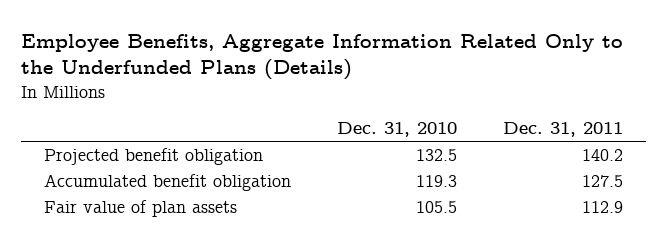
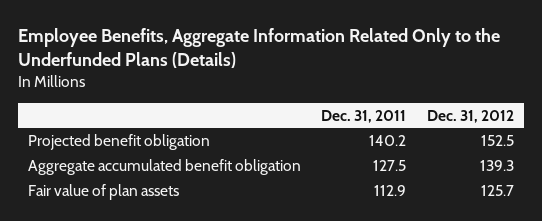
- | Dec. 31, 2010 | Dec. 31, 2011
+ | Dec. 31, 2011 | Dec. 31, 2012
- Accumulated benefit obligation | 119.3 | 127.5
+ Aggregate accumulated benefit obligation | 127.5 | 139.3

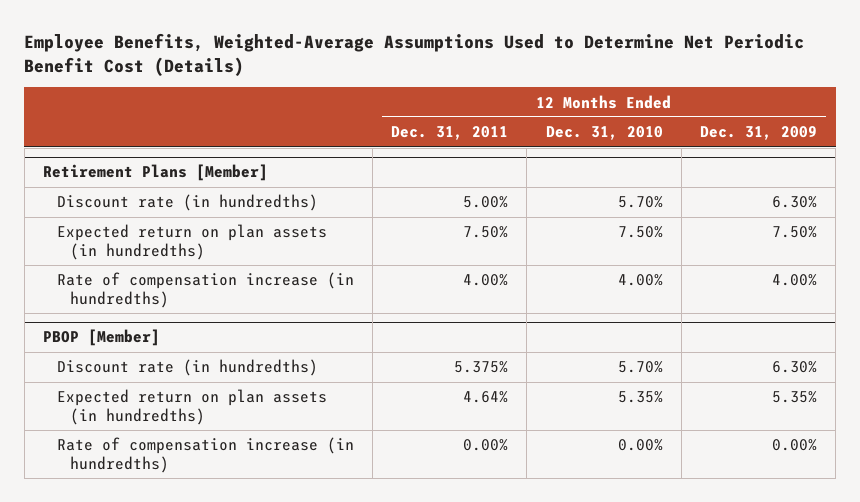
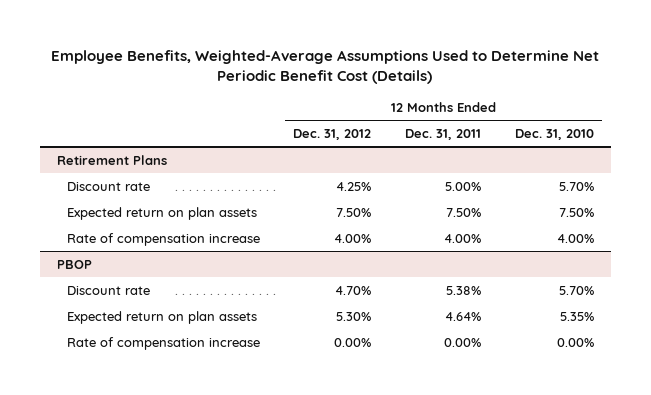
- | 12 Months Ended Dec. 31, 2011 | 12 Months Ended Dec. 31, 2010 | 12 Months Ended Dec. 31, 2009
+ | 12 Months Ended Dec. 31, 2012 | 12 Months Ended Dec. 31, 2011 | 12 Months Ended Dec. 31, 2010
- Retirement Plans [Member]
- Discount rate (in hundredths) | 5.00% | 5.70% | 6.30%
- Expected return on plan assets (in hundredths) | 7.50% | 7.50% | 7.50%
- Rate of compensation increase (in hundredths) | 4.00% | 4.00% | 4.00%
- PBOP [Member]
- Discount rate (in hundredths) | 5.375% | 5.70% | 6.30%
- Expected return on plan assets (in hundredths) | 4.64% | 5.35% | 5.35%
- Rate of compensation increase (in hundredths) | 0.00% | 0.00% | 0.00%
+ Retirement Plans
+ Discount rate | 4.25% | 5.00% | 5.70%
+ Expected return on plan assets | 7.50% | 7.50% | 7.50%
+ Rate of compensation increase | 4.00% | 4.00% | 4.00%
+ PBOP
+ Discount rate | 4.70% | 5.38% | 5.70%
+ Expected return on plan assets | 5.30% | 4.64% | 5.35%
+ Rate of compensation increase | 0.00% | 0.00% | 0.00%

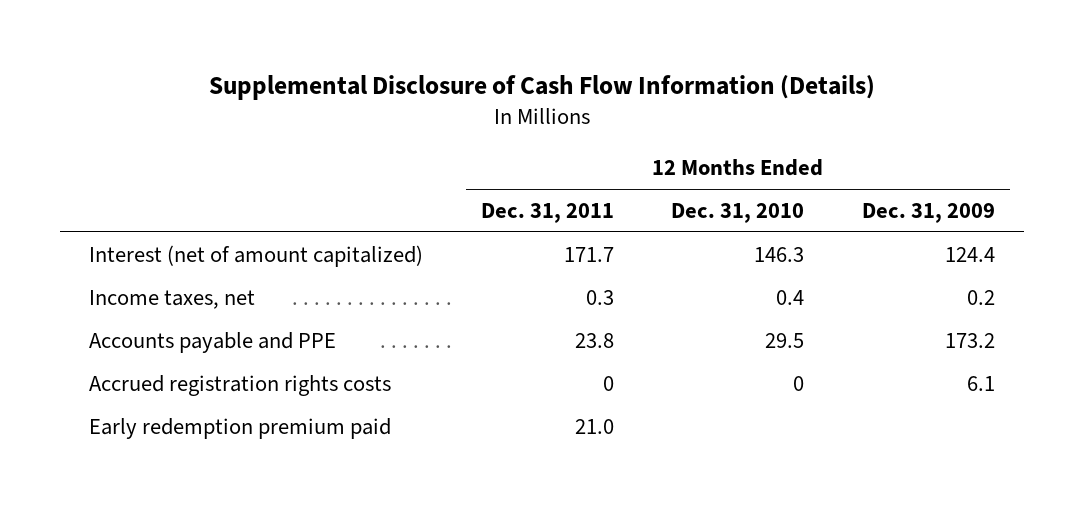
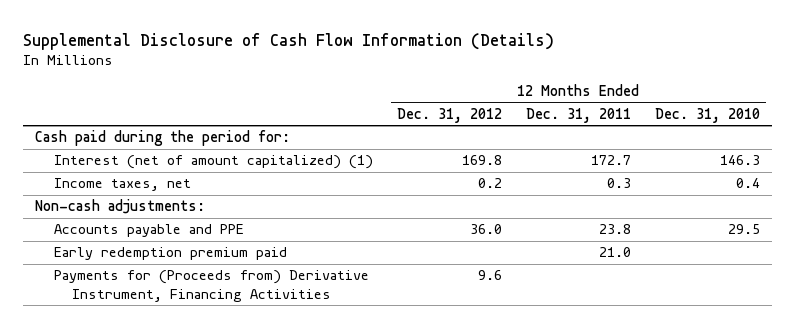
- | 12 Months Ended Dec. 31, 2011 | 12 Months Ended Dec. 31, 2010 | 12 Months Ended Dec. 31, 2009
+ | 12 Months Ended Dec. 31, 2012 | 12 Months Ended Dec. 31, 2011 | 12 Months Ended Dec. 31, 2010
- Interest (net of amount capitalized) | 171.7 | 146.3 | 124.4
+ Cash paid during the period for:
+ Interest (net of amount capitalized) (1) | 169.8 | 172.7 | 146.3
+ Non-cash adjustments:
- Accrued registration rights costs | 0 | 0 | 6.1
+ Payments for (Proceeds from) Derivative Instrument, Financing Activities | 9.6 | |

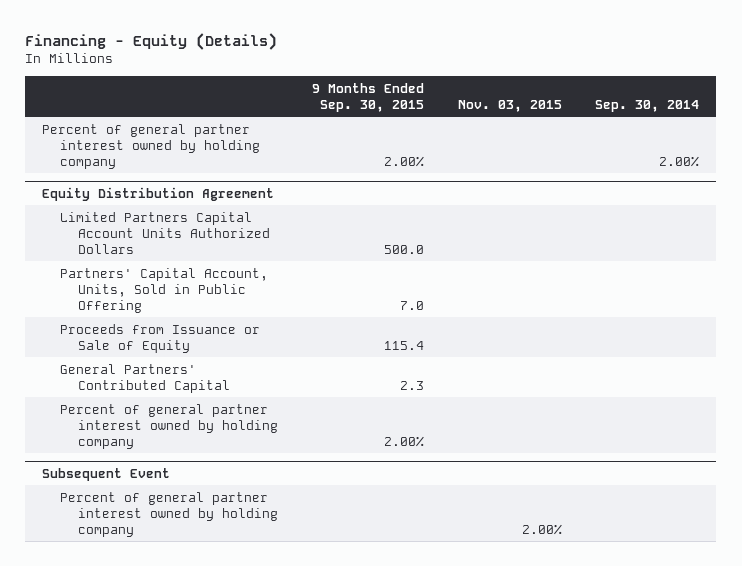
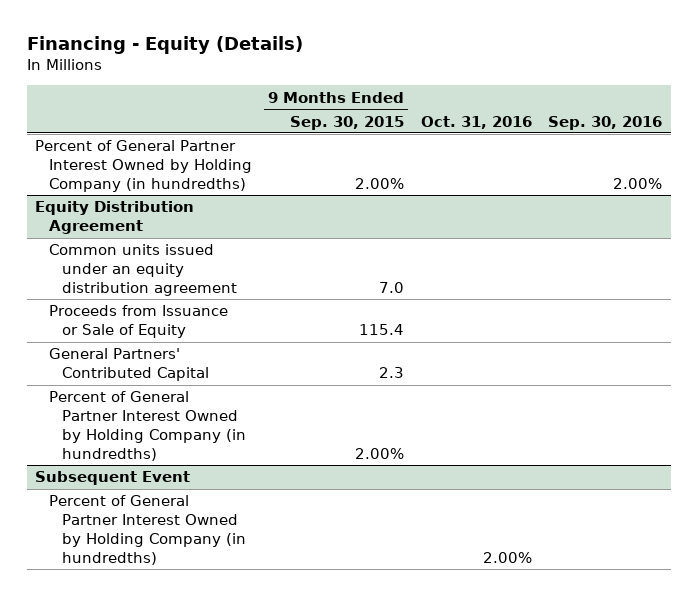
- | 9 Months Ended Sep. 30, 2015 | Nov. 03, 2015 | Sep. 30, 2014
+ | 9 Months Ended Sep. 30, 2015 | Oct. 31, 2016 | Sep. 30, 2016
- Percent of general partner interest owned by holding company | 2.00% | | 2.00%
+ Percent of General Partner Interest Owned by Holding Company (in hundredths) | 2.00% | | 2.00%
@ Equity Distribution Agreement
- Limited Partners Capital Account Units Authorized Dollars | 500.0 | |
- Partners' Capital Account, Units, Sold in Public Offering | 7.0 | |
+ Common units issued under an equity distribution agreement | 7.0 | |
- Percent of general partner interest owned by holding company | 2.00% | |
+ Percent of General Partner Interest Owned by Holding Company (in hundredths) | 2.00% | |
@ Subsequent Event
- Percent of general partner interest owned by holding company | | 2.00% |
+ Percent of General Partner Interest Owned by Holding Company (in hundredths) | | 2.00% |

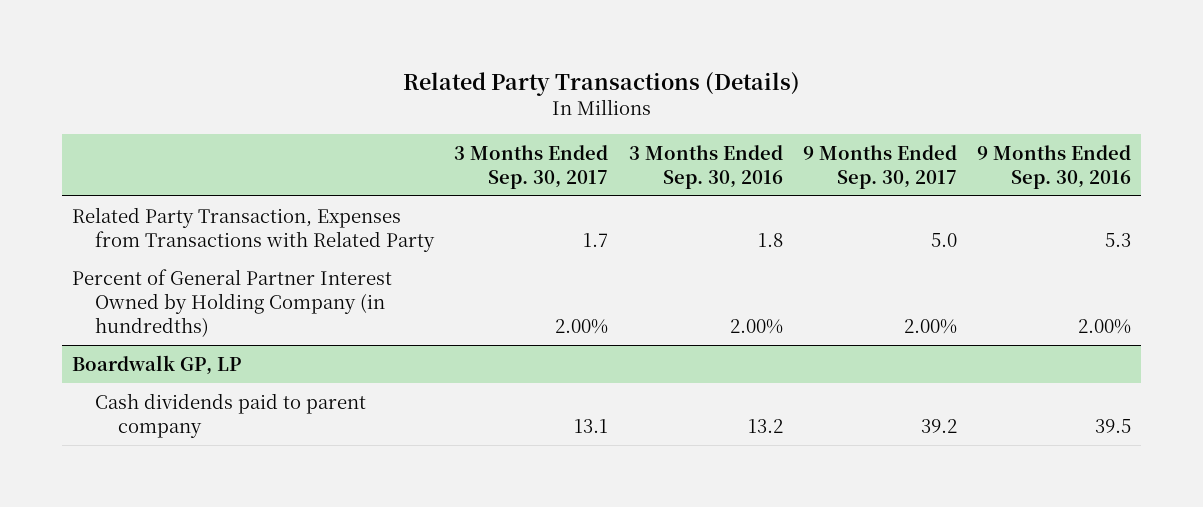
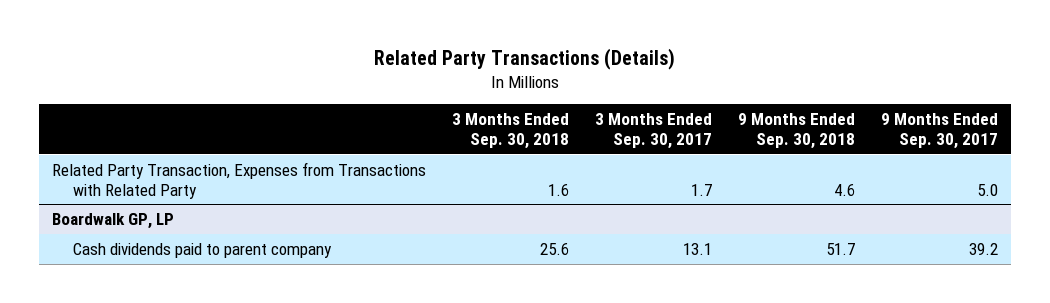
- | 3 Months Ended Sep. 30, 2017 | 3 Months Ended Sep. 30, 2016 | 9 Months Ended Sep. 30, 2017 | 9 Months Ended Sep. 30, 2016
+ | 3 Months Ended Sep. 30, 2018 | 3 Months Ended Sep. 30, 2017 | 9 Months Ended Sep. 30, 2018 | 9 Months Ended Sep. 30, 2017
- Percent of General Partner Interest Owned by Holding Company (in hundredths) | 2.00% | 2.00% | 2.00% | 2.00%

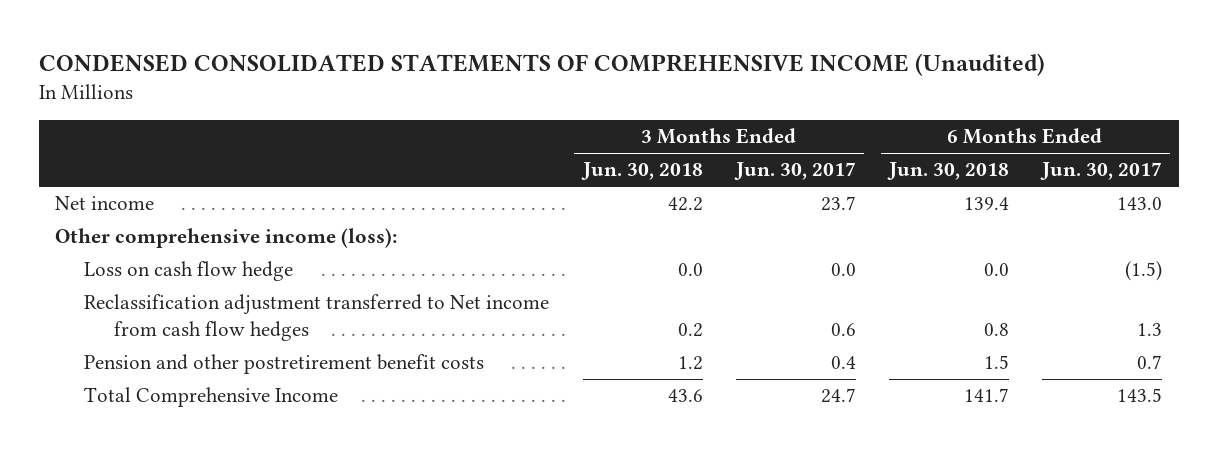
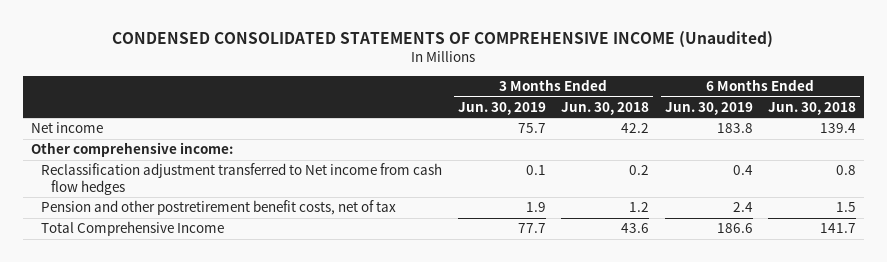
- | 3 Months Ended Jun. 30, 2018 | 3 Months Ended Jun. 30, 2017 | 6 Months Ended Jun. 30, 2018 | 6 Months Ended Jun. 30, 2017
+ | 3 Months Ended Jun. 30, 2019 | 3 Months Ended Jun. 30, 2018 | 6 Months Ended Jun. 30, 2019 | 6 Months Ended Jun. 30, 2018
- Other comprehensive income (loss):
- Loss on cash flow hedge | 0.0 | 0.0 | 0.0 | (1.5)
+ Other comprehensive income:
- Pension and other postretirement benefit costs | 1.2 | 0.4 | 1.5 | 0.7
+ Pension and other postretirement benefit costs, net of tax | 1.9 | 1.2 | 2.4 | 1.5

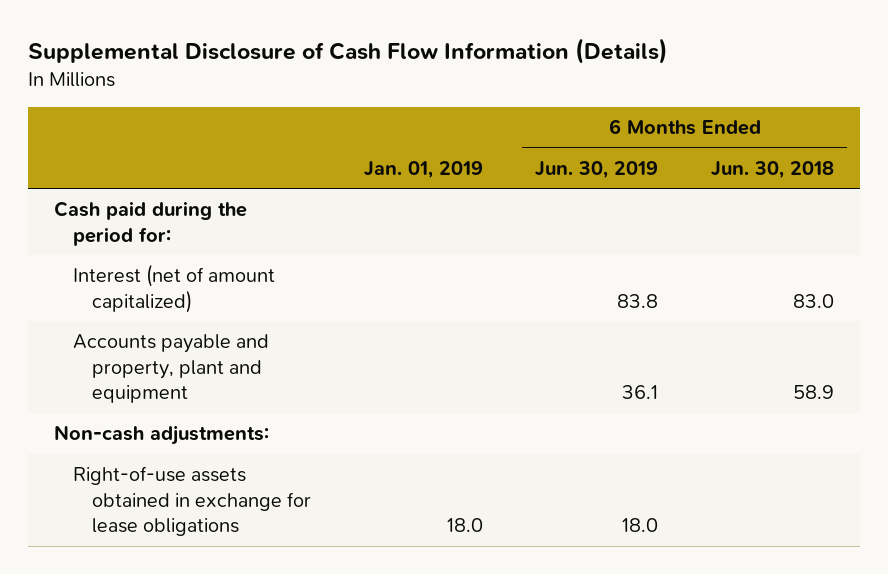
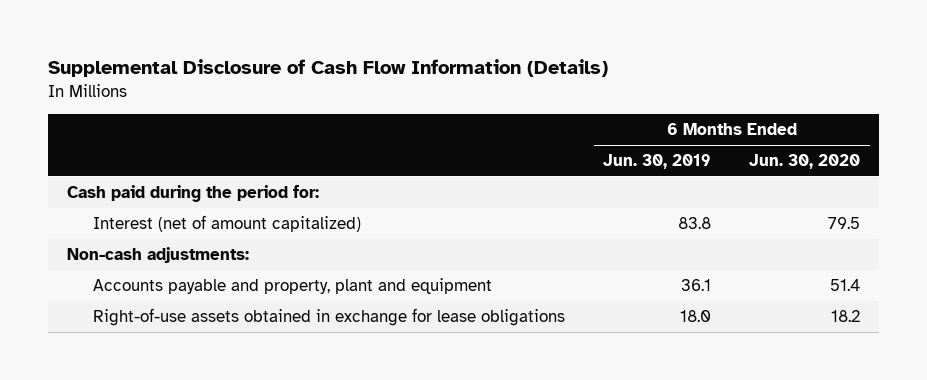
- | Jan. 01, 2019 | 6 Months Ended Jun. 30, 2019 | 6 Months Ended Jun. 30, 2018
+ | 6 Months Ended Jun. 30, 2019 | 6 Months Ended Jun. 30, 2020
moved down: Accounts payable and property, plant and equipment | 36.1 | 51.4

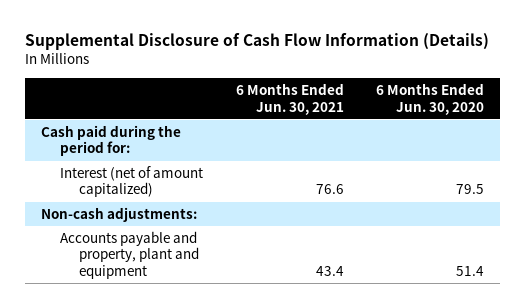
- | 6 Months Ended Jun. 30, 2019 | 6 Months Ended Jun. 30, 2020
+ | 6 Months Ended Jun. 30, 2021 | 6 Months Ended Jun. 30, 2020
- Right-of-use assets obtained in exchange for lease obligations | 18.0 | 18.2

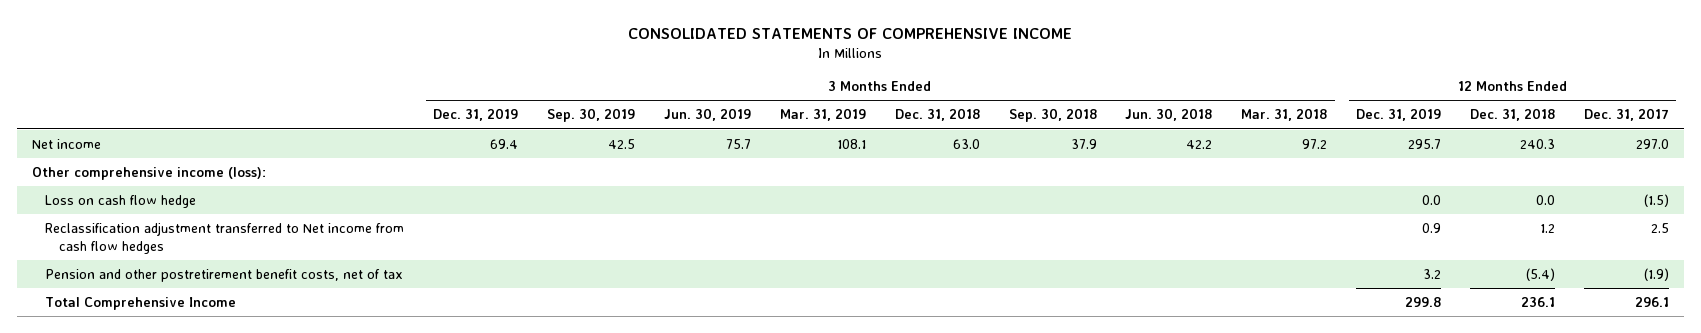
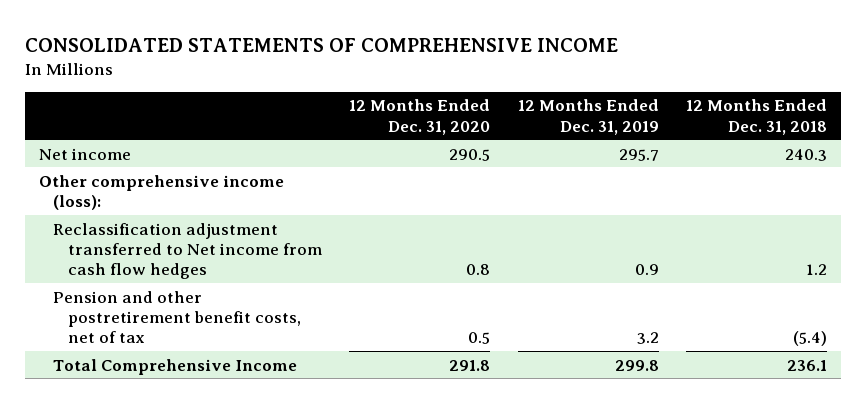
- | 3 Months Ended Dec. 31, 2019 | 3 Months Ended Sep. 30, 2019 | 3 Months Ended Jun. 30, 2019 | 3 Months Ended Mar. 31, 2019 | 3 Months Ended Dec. 31, 2018 | 3 Months Ended Sep. 30, 2018 | 3 Months Ended Jun. 30, 2018 | 3 Months Ended Mar. 31, 2018 | 12 Months Ended Dec. 31, 2019 | 12 Months Ended Dec. 31, 2018 | 12 Months Ended Dec. 31, 2017
+ | 12 Months Ended Dec. 31, 2020 | 12 Months Ended Dec. 31, 2019 | 12 Months Ended Dec. 31, 2018
- Loss on cash flow hedge | | | | | | | | | 0.0 | 0.0 | (1.5)

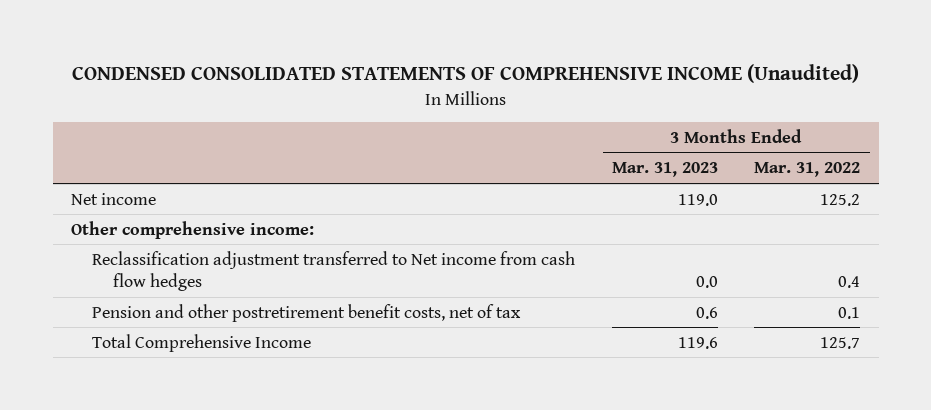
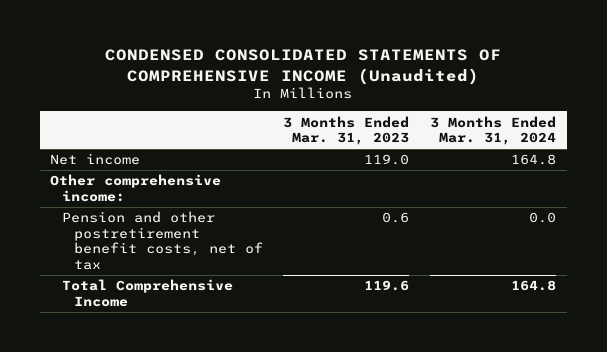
- | 3 Months Ended Mar. 31, 2023 | 3 Months Ended Mar. 31, 2022
+ | 3 Months Ended Mar. 31, 2023 | 3 Months Ended Mar. 31, 2024
- Reclassification adjustment transferred to Net income from cash flow hedges | 0.0 | 0.4

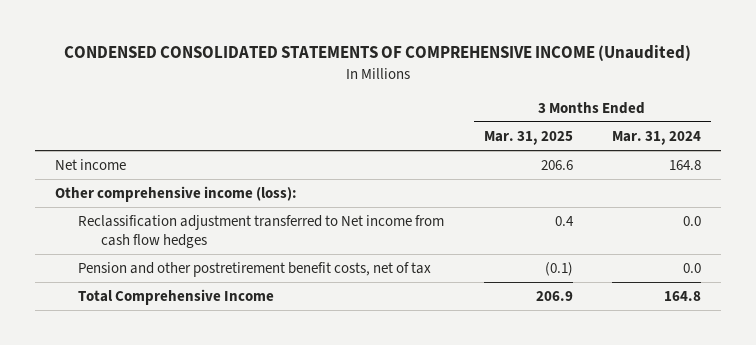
- | 3 Months Ended Mar. 31, 2023 | 3 Months Ended Mar. 31, 2024
+ | 3 Months Ended Mar. 31, 2025 | 3 Months Ended Mar. 31, 2024
- Other comprehensive income:
+ Other comprehensive income (loss):
+ Reclassification adjustment transferred to Net income from cash flow hedges | 0.4 | 0.0

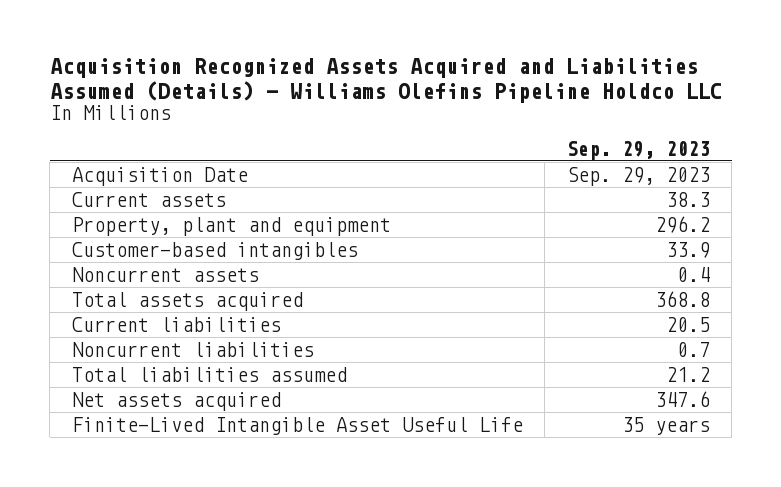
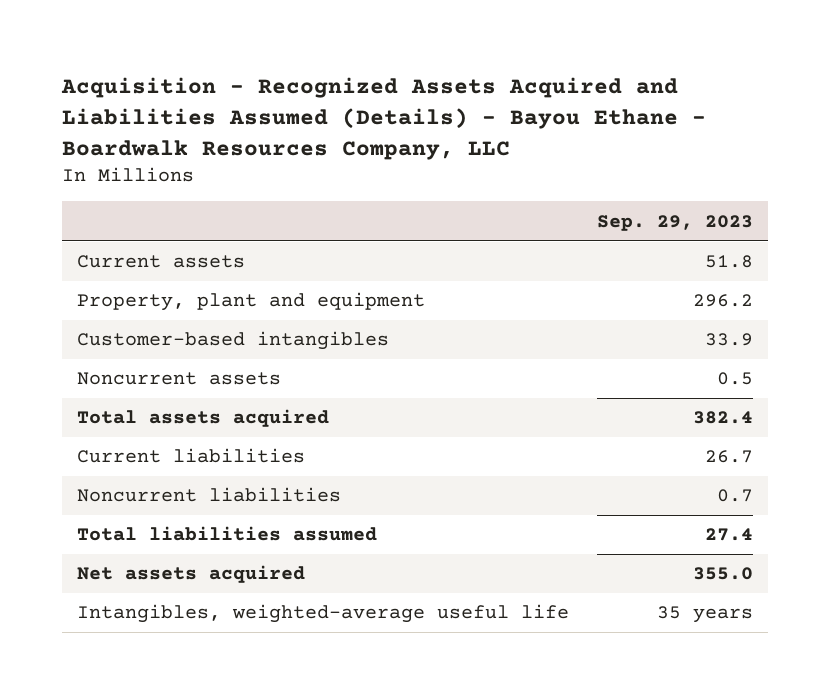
- Acquisition Recognized Assets Acquired and Liabilities Assumed (Details) - Williams Olefins Pipeline Holdco LLC
+ Acquisition - Recognized Assets Acquired and Liabilities Assumed (Details) - Bayou Ethane - Boardwalk Resources Company, LLC
- Acquisition Date | Sep. 29, 2023
- Current assets | 38.3
+ Current assets | 51.8
- Noncurrent assets | 0.4
- Total assets acquired | 368.8
- Current liabilities | 20.5
+ Noncurrent assets | 0.5
+ Total assets acquired | 382.4
+ Current liabilities | 26.7
- Total liabilities assumed | 21.2
- Net assets acquired | 347.6
- Finite-Lived Intangible Asset Useful Life | 35 years
+ Total liabilities assumed | 27.4
+ Net assets acquired | 355.0
+ Intangibles, weighted-average useful life | 35 years

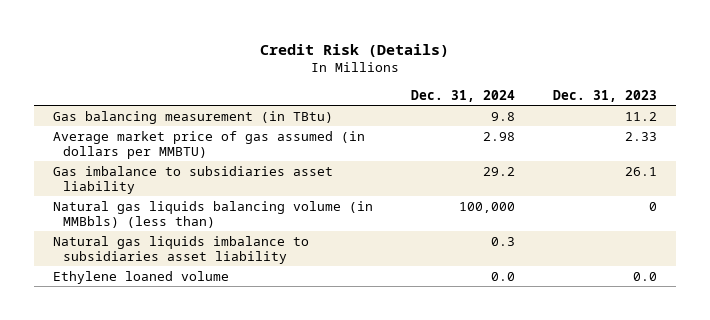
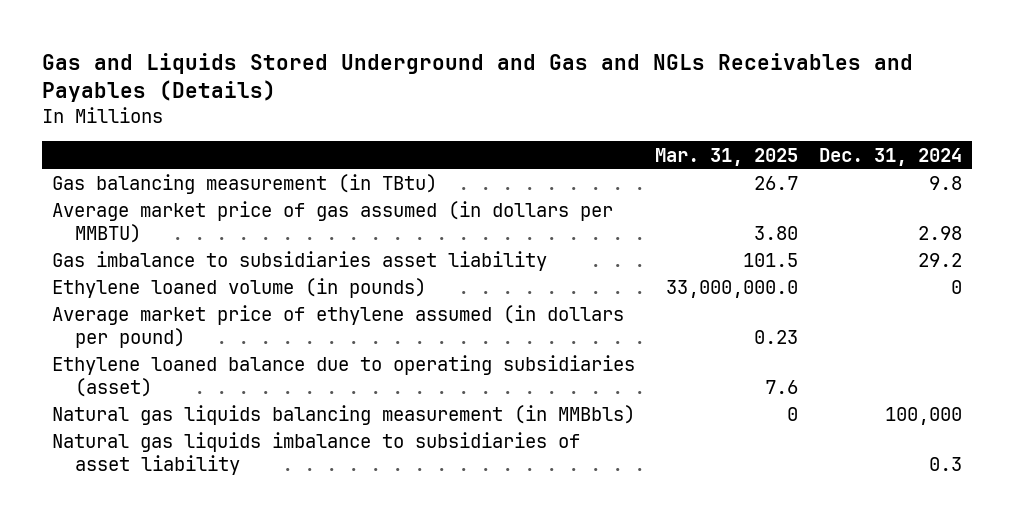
- Credit Risk (Details)
+ Gas and Liquids Stored Underground and Gas and NGLs Receivables and Payables (Details)
- | Dec. 31, 2024 | Dec. 31, 2023
+ | Mar. 31, 2025 | Dec. 31, 2024
- Natural gas liquids balancing volume (in MMBbls) (less than) | 100,000 | 0
- Natural gas liquids imbalance to subsidiaries asset liability | 0.3 |
- Ethylene loaned volume | 0.0 | 0.0
+ Ethylene loaned volume (in pounds) | 33,000,000.0 | 0
+ Average market price of ethylene assumed (in dollars per pound) | 0.23 |
+ Ethylene loaned balance due to operating subsidiaries (asset) | 7.6 |
+ Natural gas liquids balancing measurement (in MMBbls) | 0 | 100,000
+ Natural gas liquids imbalance to subsidiaries of asset liability | | 0.3

